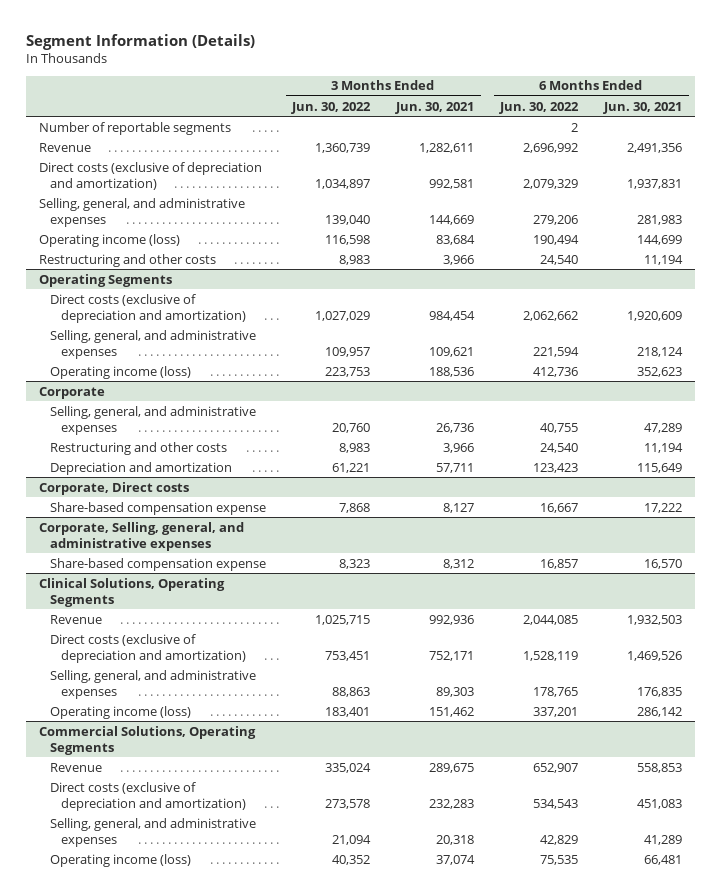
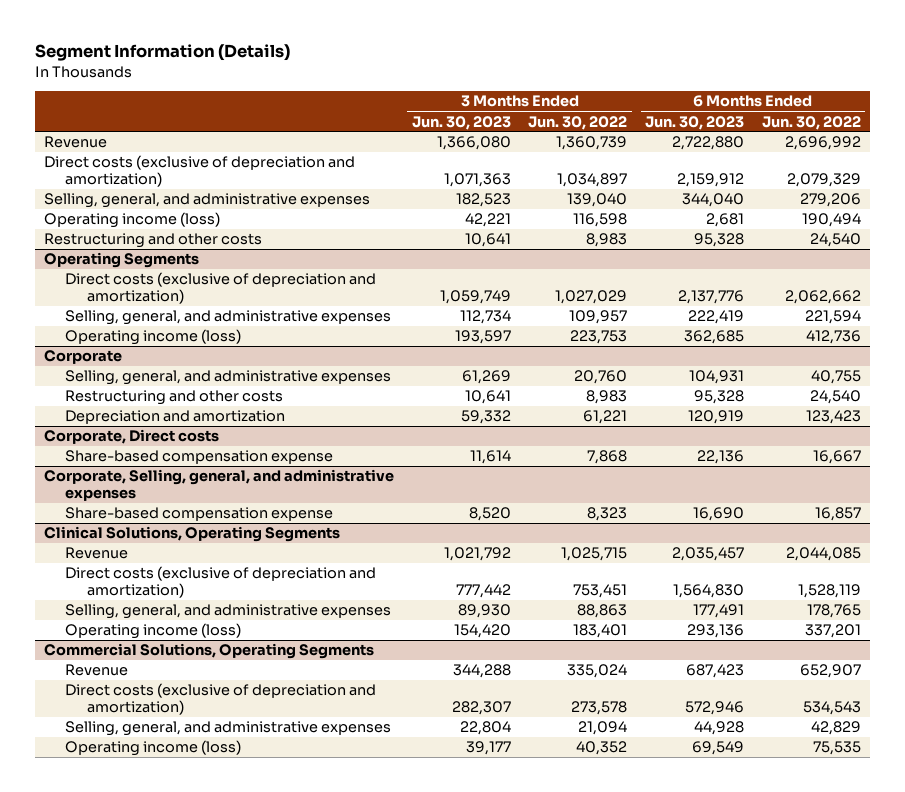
- | 3 Months Ended Jun. 30, 2022 | 3 Months Ended Jun. 30, 2021 | 6 Months Ended Jun. 30, 2022 | 6 Months Ended Jun. 30, 2021
+ | 3 Months Ended Jun. 30, 2023 | 3 Months Ended Jun. 30, 2022 | 6 Months Ended Jun. 30, 2023 | 6 Months Ended Jun. 30, 2022
- Number of reportable segments | | | 2 |

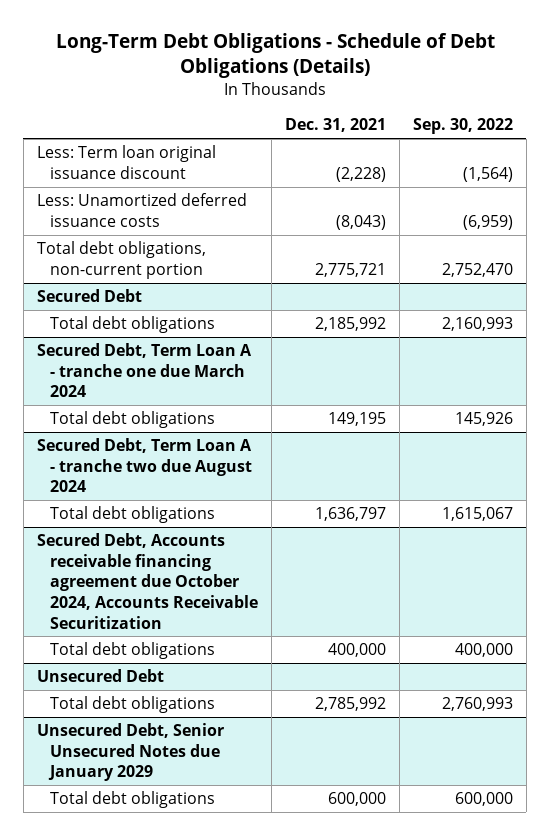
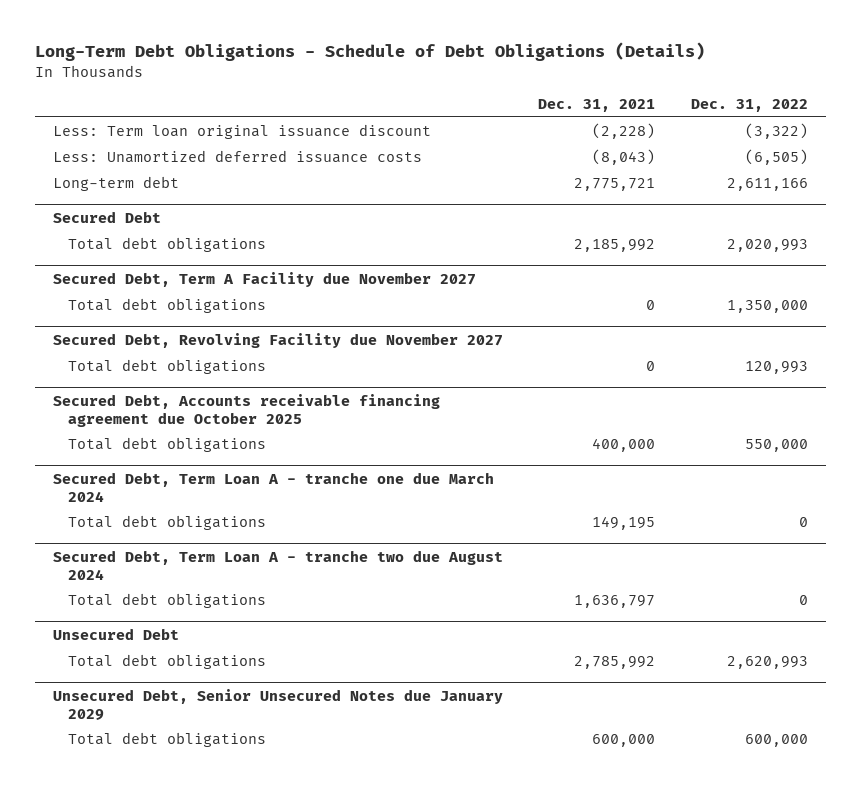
- | Dec. 31, 2021 | Sep. 30, 2022
+ | Dec. 31, 2021 | Dec. 31, 2022
- Total debt obligations, non-current portion | 2,775,721 | 2,752,470
+ Long-term debt | 2,775,721 | 2,611,166
+ Secured Debt, Term A Facility due November 2027
+ Total debt obligations | 0 | 1,350,000
+ Secured Debt, Revolving Facility due November 2027
+ Total debt obligations | 0 | 120,993
+ Secured Debt, Accounts receivable financing agreement due October 2025
+ Total debt obligations | 400,000 | 550,000
- Secured Debt, Accounts receivable financing agreement due October 2024, Accounts Receivable Securitization
- Total debt obligations | 400,000 | 400,000

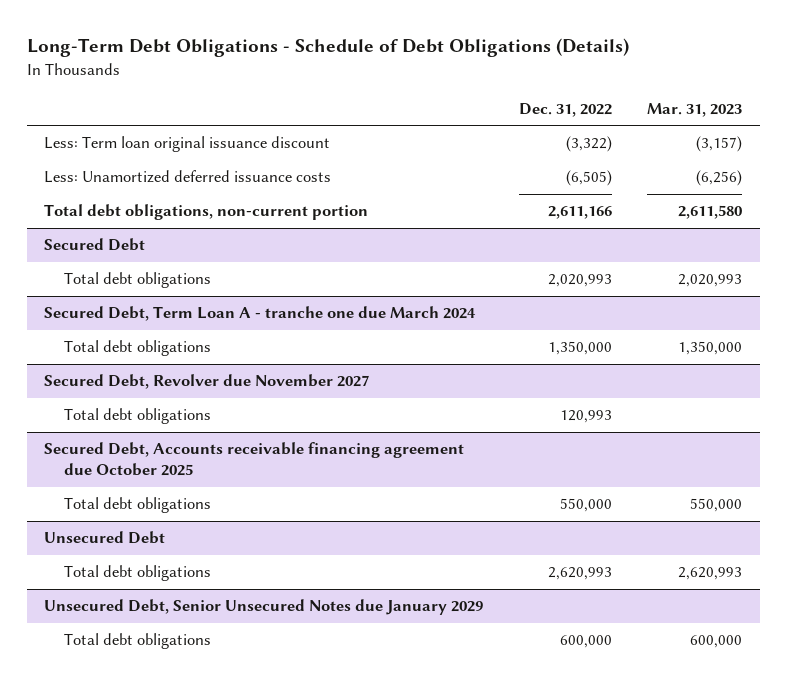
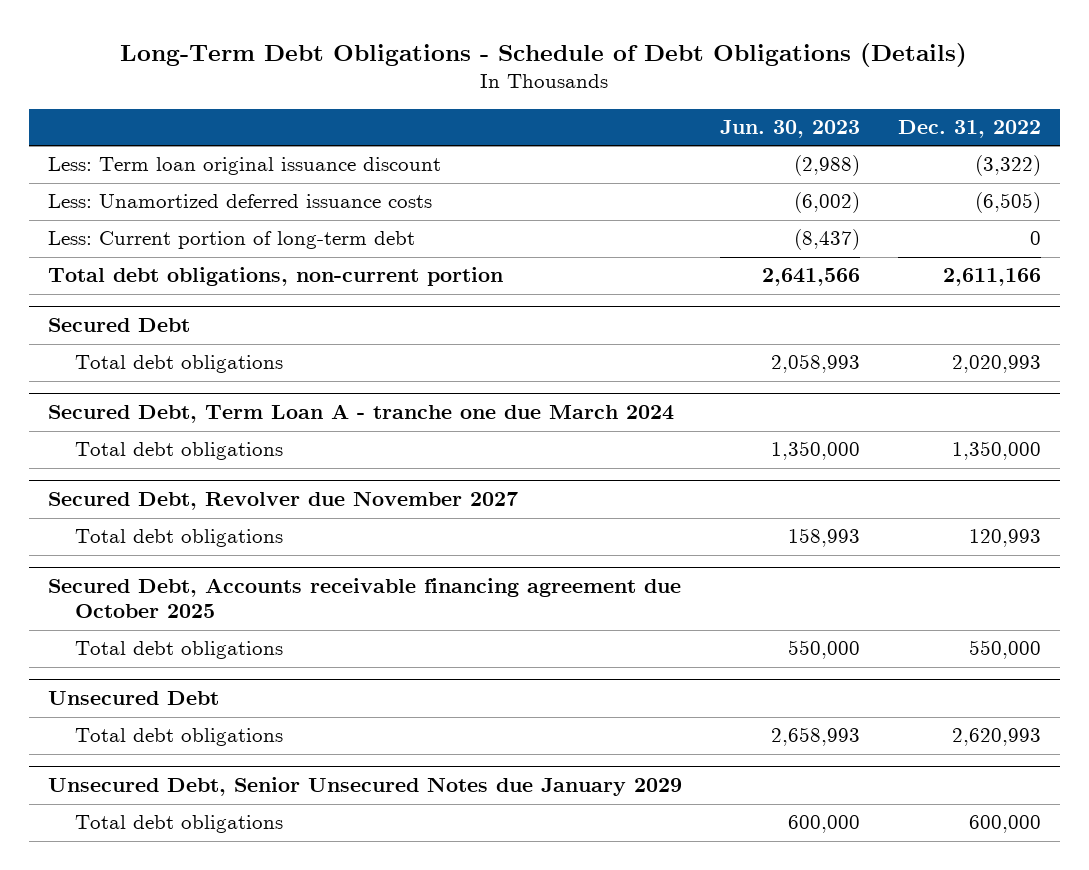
- | Dec. 31, 2022 | Mar. 31, 2023
+ | Jun. 30, 2023 | Dec. 31, 2022
+ Less: Current portion of long-term debt | (8,437) | 0

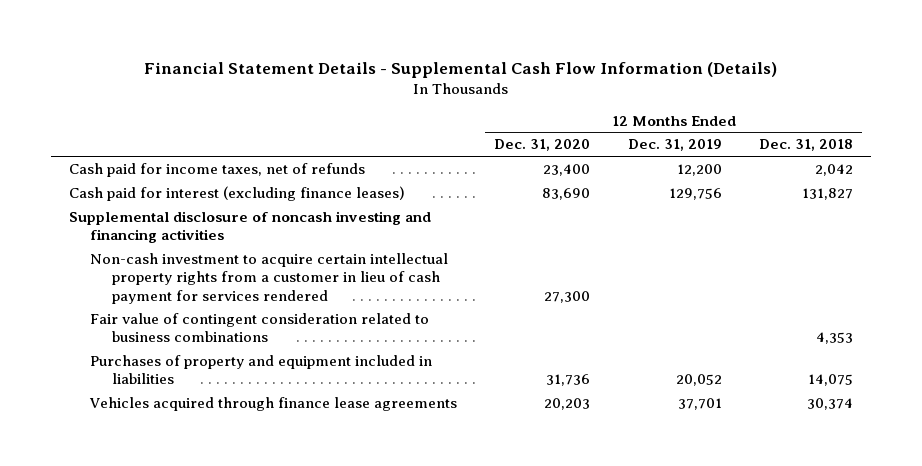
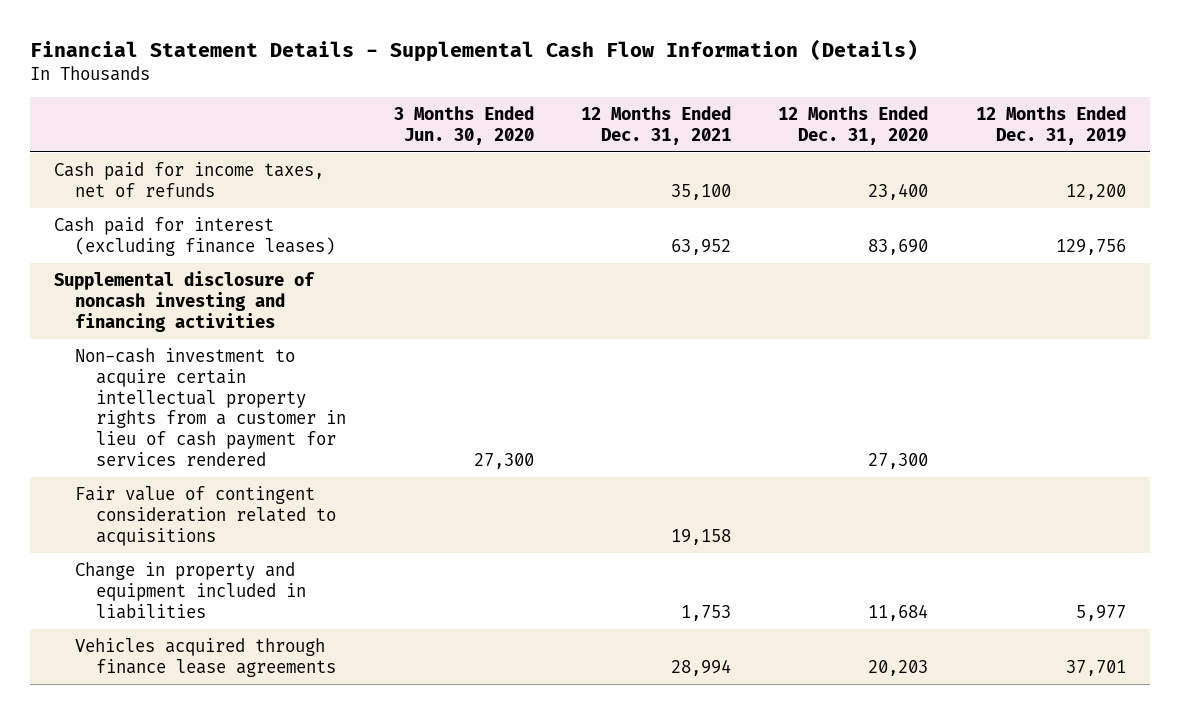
- | 12 Months Ended Dec. 31, 2020 | 12 Months Ended Dec. 31, 2019 | 12 Months Ended Dec. 31, 2018
+ | 3 Months Ended Jun. 30, 2020 | 12 Months Ended Dec. 31, 2021 | 12 Months Ended Dec. 31, 2020 | 12 Months Ended Dec. 31, 2019
- Fair value of contingent consideration related to business combinations | | | 4,353
- Purchases of property and equipment included in liabilities | 31,736 | 20,052 | 14,075
+ Fair value of contingent consideration related to acquisitions | | 19,158 | |
+ Change in property and equipment included in liabilities | | 1,753 | 11,684 | 5,977

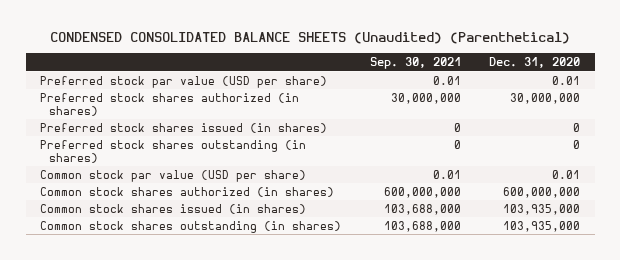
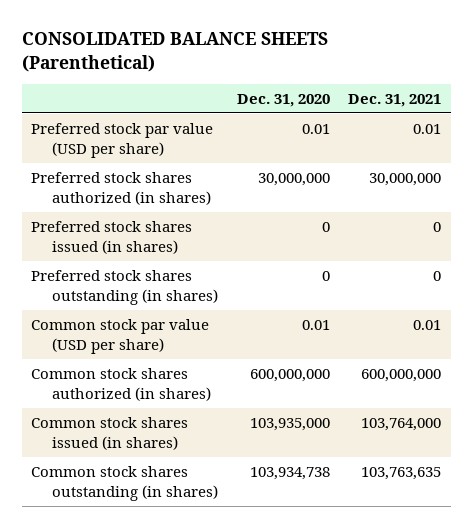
- CONDENSED CONSOLIDATED BALANCE SHEETS (Unaudited) (Parenthetical)
+ CONSOLIDATED BALANCE SHEETS (Parenthetical)
- | Sep. 30, 2021 | Dec. 31, 2020
+ | Dec. 31, 2020 | Dec. 31, 2021
- Common stock shares outstanding (in shares) | 103,688,000 | 103,935,000
+ Common stock shares outstanding (in shares) | 103,934,738 | 103,763,635

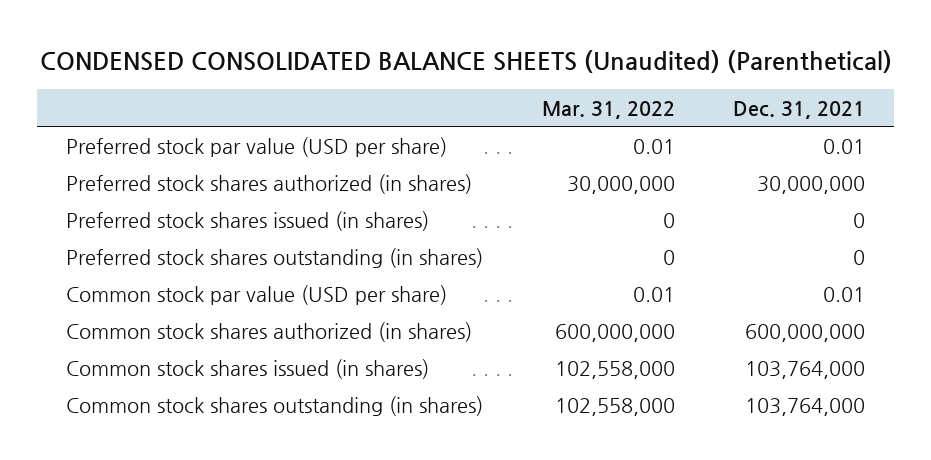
- CONSOLIDATED BALANCE SHEETS (Parenthetical)
+ CONDENSED CONSOLIDATED BALANCE SHEETS (Unaudited) (Parenthetical)
- | Dec. 31, 2020 | Dec. 31, 2021
+ | Mar. 31, 2022 | Dec. 31, 2021
- Common stock shares outstanding (in shares) | 103,934,738 | 103,763,635
+ Common stock shares outstanding (in shares) | 102,558,000 | 103,764,000

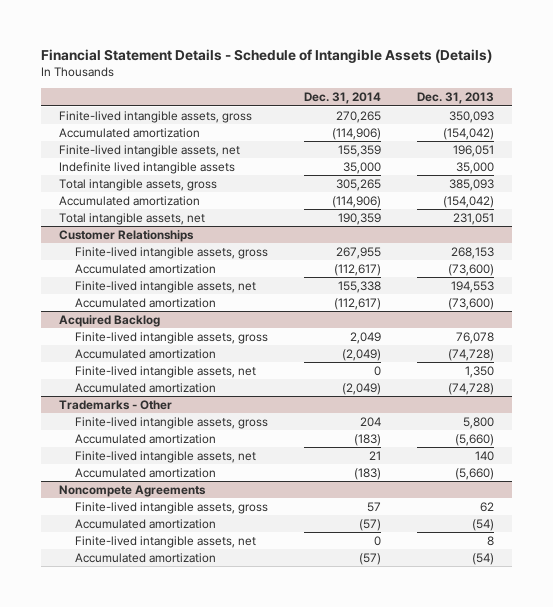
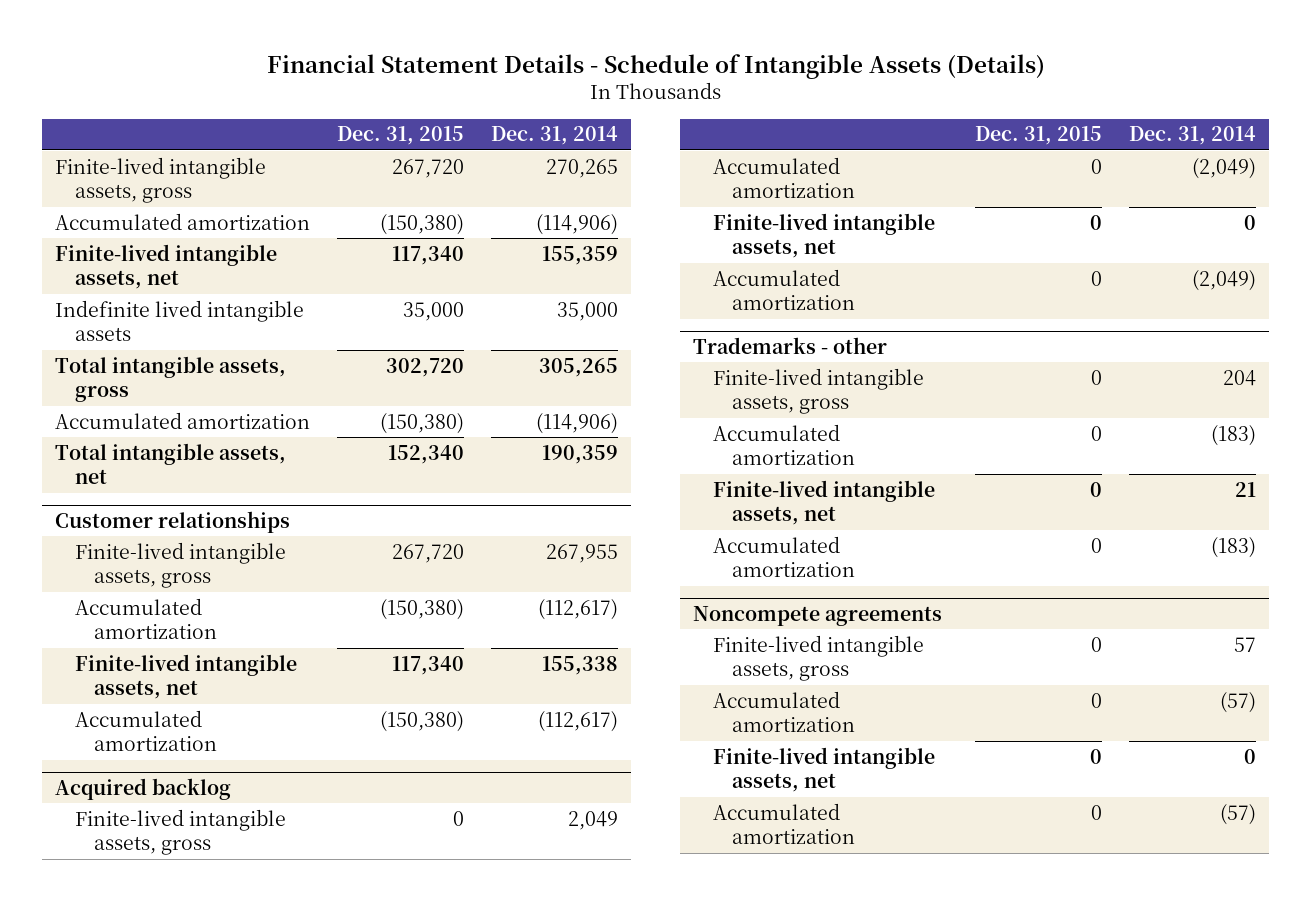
- | Dec. 31, 2014 | Dec. 31, 2013
+ | Dec. 31, 2015 | Dec. 31, 2014
- Customer Relationships
+ Customer relationships
- Acquired Backlog
+ Acquired backlog
- Trademarks - Other
+ Trademarks - other
- Noncompete Agreements
+ Noncompete agreements

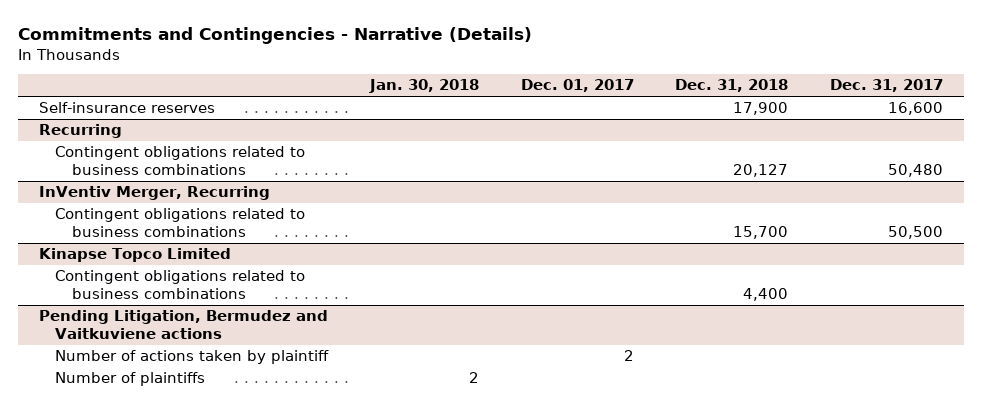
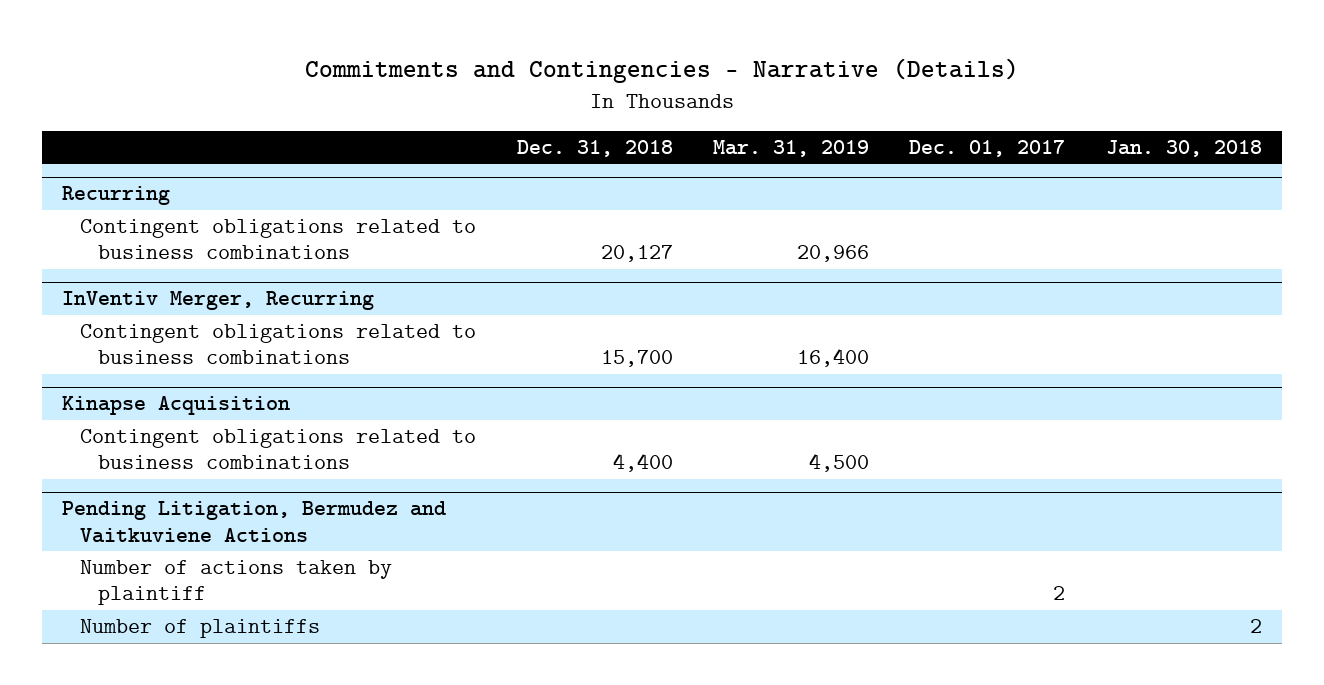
- | Jan. 30, 2018 | Dec. 01, 2017 | Dec. 31, 2018 | Dec. 31, 2017
+ | Dec. 31, 2018 | Mar. 31, 2019 | Dec. 01, 2017 | Jan. 30, 2018
- Self-insurance reserves | | | 17,900 | 16,600
- Kinapse Topco Limited
+ Kinapse Acquisition
- Pending Litigation, Bermudez and Vaitkuviene actions
+ Pending Litigation, Bermudez and Vaitkuviene Actions

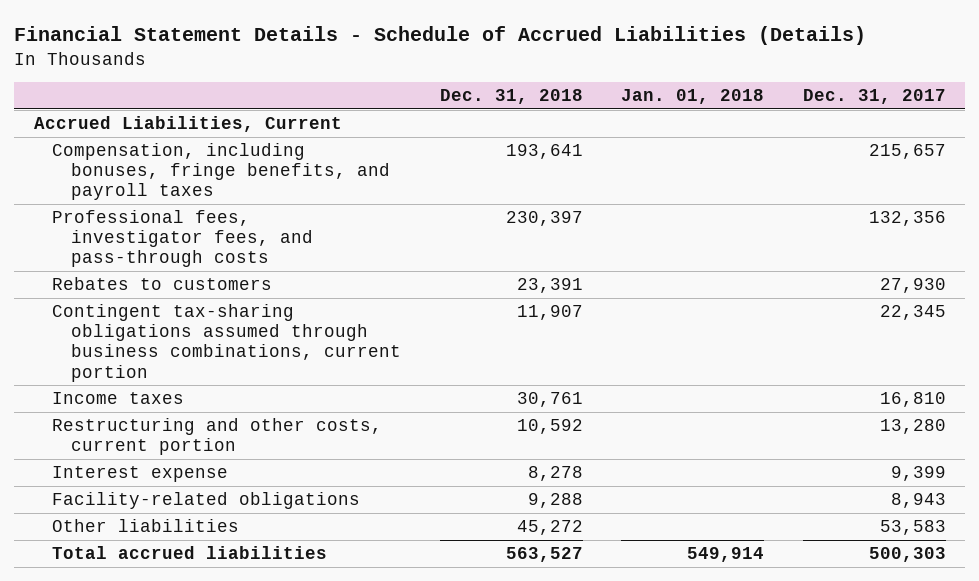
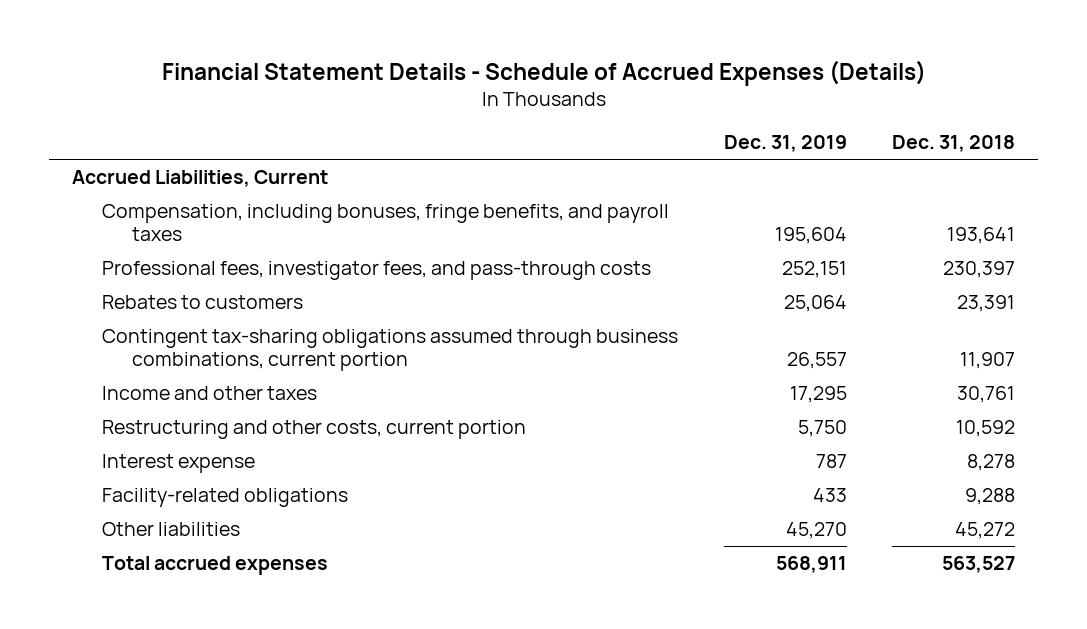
- Financial Statement Details - Schedule of Accrued Liabilities (Details)
+ Financial Statement Details - Schedule of Accrued Expenses (Details)
- | Dec. 31, 2018 | Jan. 01, 2018 | Dec. 31, 2017
+ | Dec. 31, 2019 | Dec. 31, 2018
- Income taxes | 30,761 | | 16,810
+ Income and other taxes | 17,295 | 30,761
- Total accrued liabilities | 563,527 | 549,914 | 500,303
+ Total accrued expenses | 568,911 | 563,527

